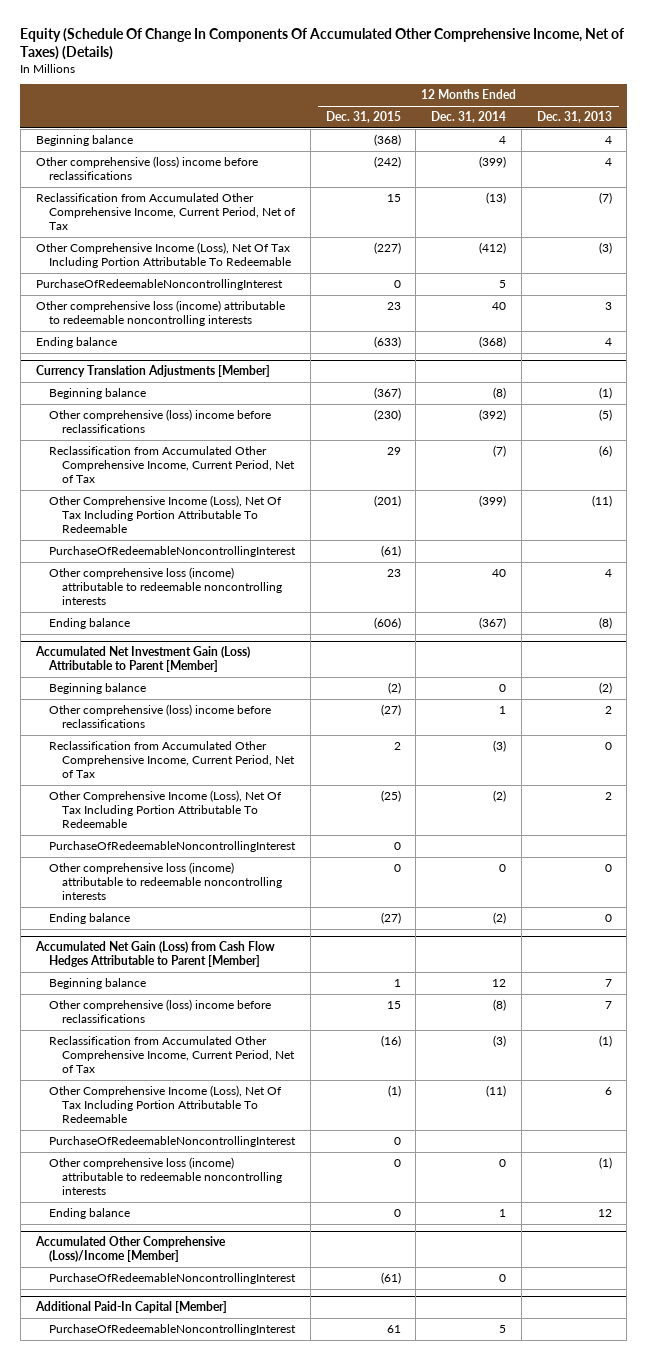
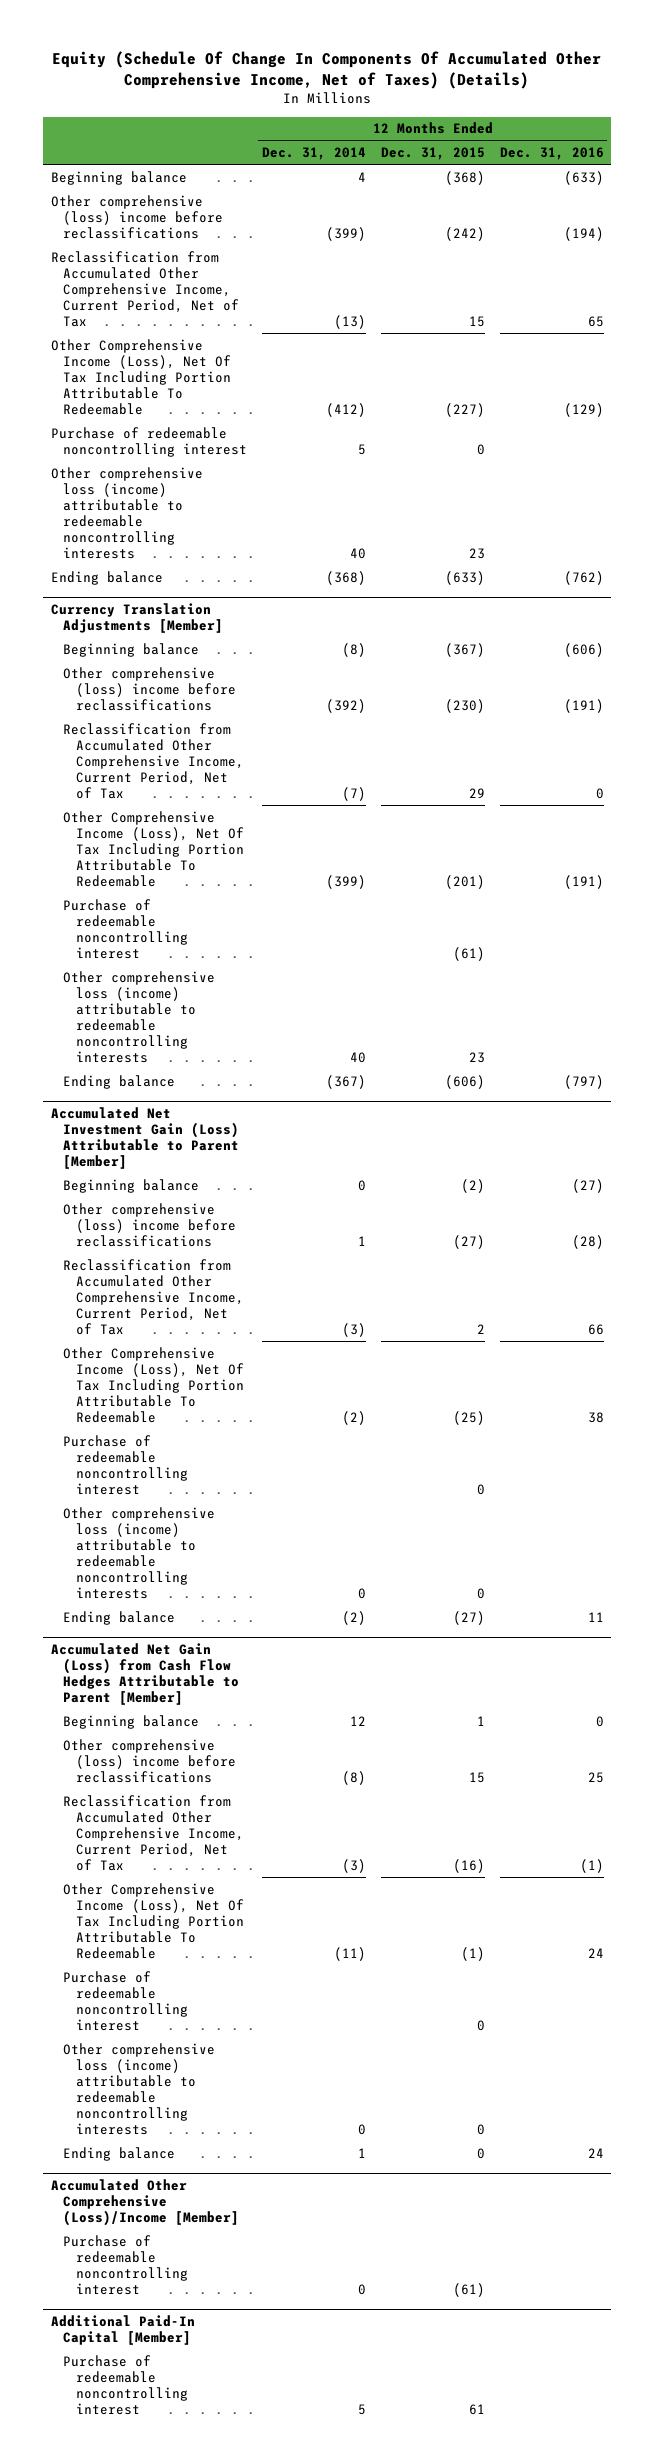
- | 12 Months Ended Dec. 31, 2015 | 12 Months Ended Dec. 31, 2014 | 12 Months Ended Dec. 31, 2013
+ | 12 Months Ended Dec. 31, 2014 | 12 Months Ended Dec. 31, 2015 | 12 Months Ended Dec. 31, 2016
- PurchaseOfRedeemableNoncontrollingInterest | 0 | 5 |
+ Purchase of redeemable noncontrolling interest | 5 | 0 |
@ Currency Translation Adjustments [Member]
- PurchaseOfRedeemableNoncontrollingInterest | (61) | |
+ Purchase of redeemable noncontrolling interest | | (61) |
@ Accumulated Net Investment Gain (Loss) Attributable to Parent [Member]
- PurchaseOfRedeemableNoncontrollingInterest | 0 | |
+ Purchase of redeemable noncontrolling interest | | 0 |
@ Accumulated Net Gain (Loss) from Cash Flow Hedges Attributable to Parent [Member]
- PurchaseOfRedeemableNoncontrollingInterest | 0 | |
+ Purchase of redeemable noncontrolling interest | | 0 |
@ Accumulated Other Comprehensive (Loss)/Income [Member]
- PurchaseOfRedeemableNoncontrollingInterest | (61) | 0 |
+ Purchase of redeemable noncontrolling interest | 0 | (61) |
@ Additional Paid-In Capital [Member]
- PurchaseOfRedeemableNoncontrollingInterest | 61 | 5 |
+ Purchase of redeemable noncontrolling interest | 5 | 61 |

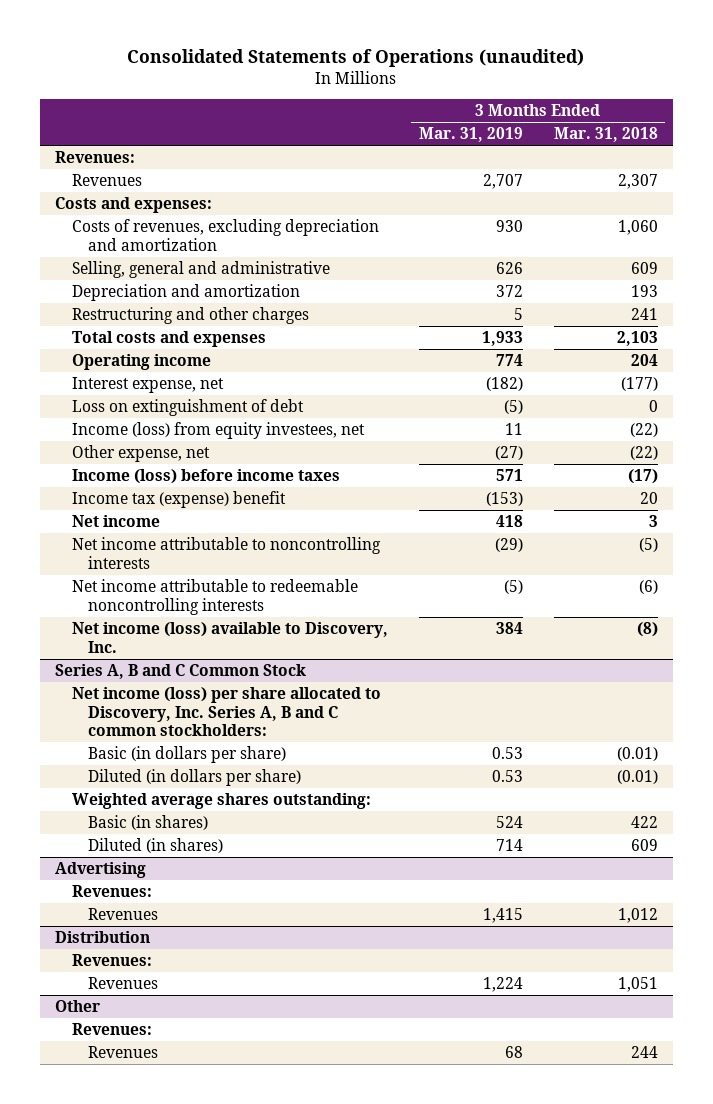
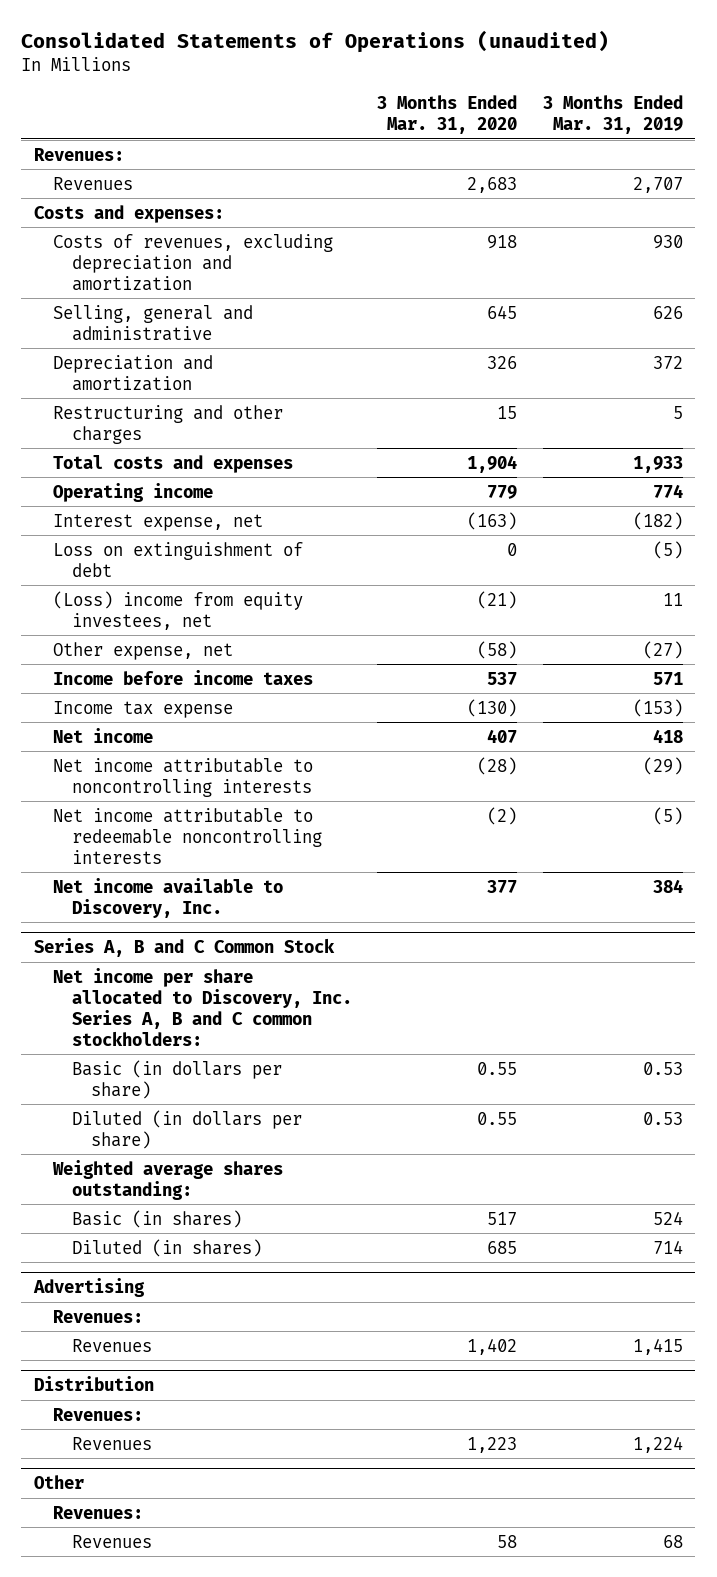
- | 3 Months Ended Mar. 31, 2019 | 3 Months Ended Mar. 31, 2018
+ | 3 Months Ended Mar. 31, 2020 | 3 Months Ended Mar. 31, 2019
- Income (loss) from equity investees, net | 11 | (22)
+ (Loss) income from equity investees, net | (21) | 11
- Income (loss) before income taxes | 571 | (17)
- Income tax (expense) benefit | (153) | 20
+ Income before income taxes | 537 | 571
+ Income tax expense | (130) | (153)
- Net income (loss) available to Discovery, Inc. | 384 | (8)
+ Net income available to Discovery, Inc. | 377 | 384
@ Series A, B and C Common Stock
- Net income (loss) per share allocated to Discovery, Inc. Series A, B and C common stockholders:
+ Net income per share allocated to Discovery, Inc. Series A, B and C common stockholders:

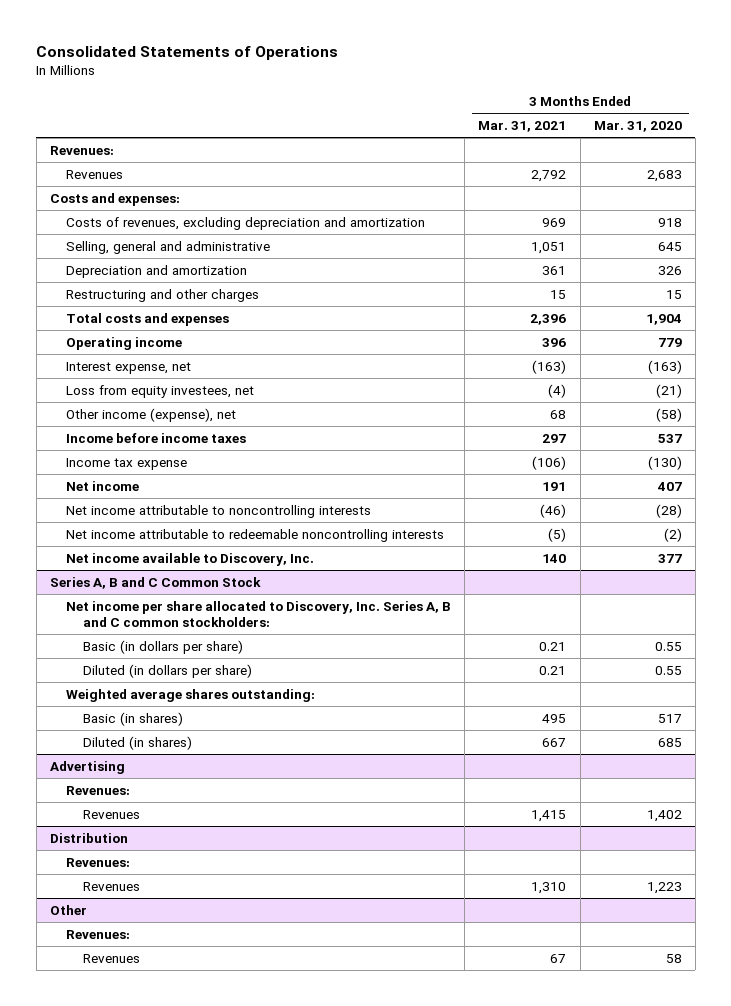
- Consolidated Statements of Operations (unaudited)
+ Consolidated Statements of Operations
- | 3 Months Ended Mar. 31, 2020 | 3 Months Ended Mar. 31, 2019
+ | 3 Months Ended Mar. 31, 2021 | 3 Months Ended Mar. 31, 2020
- Loss on extinguishment of debt | 0 | (5)
- (Loss) income from equity investees, net | (21) | 11
- Other expense, net | (58) | (27)
+ Loss from equity investees, net | (4) | (21)
+ Other income (expense), net | 68 | (58)

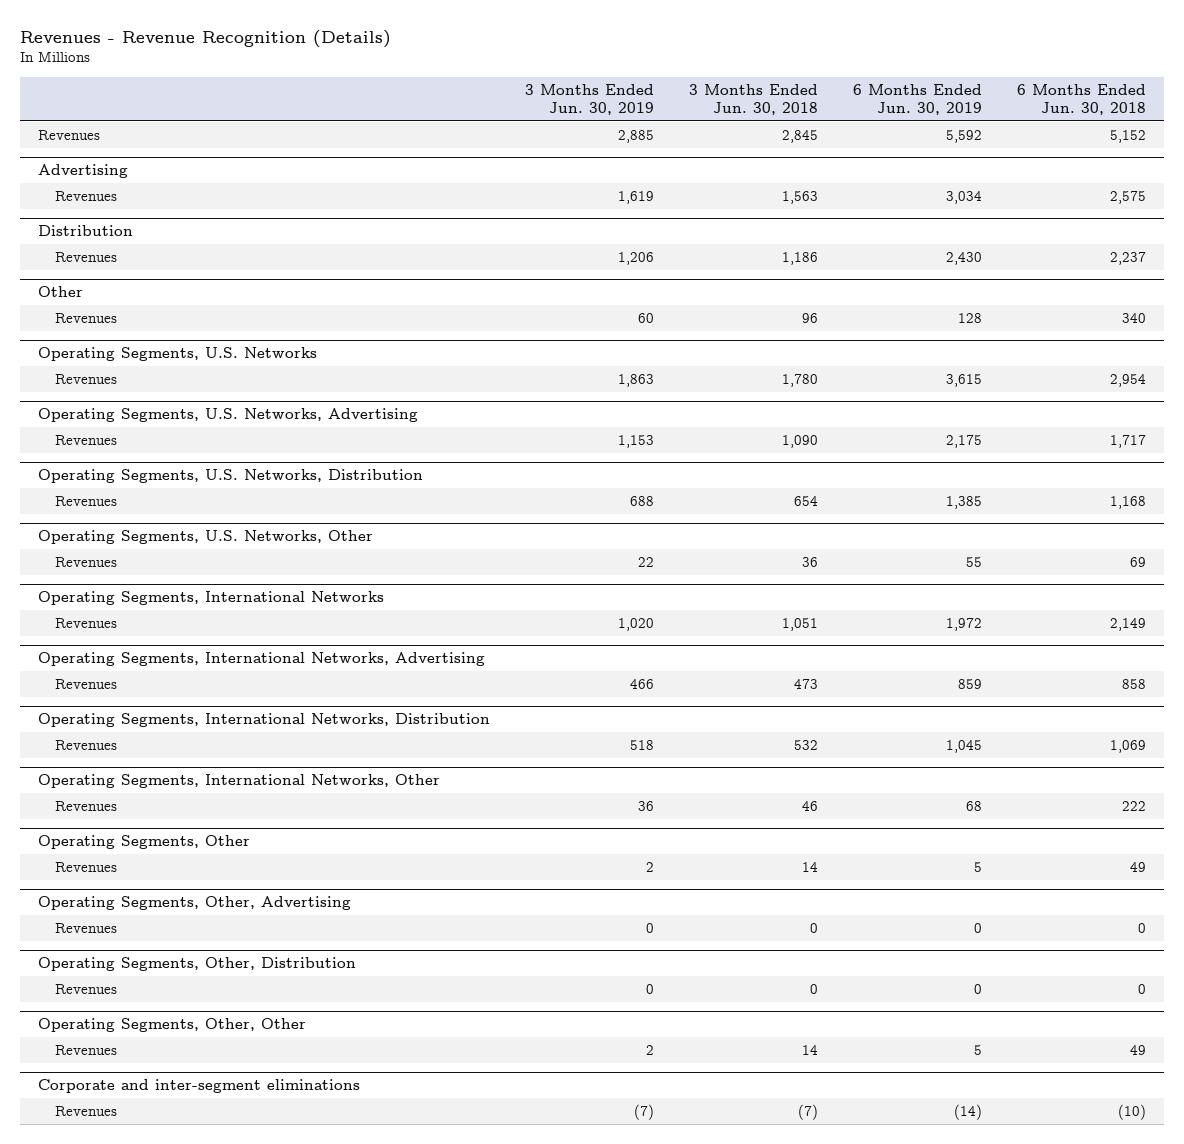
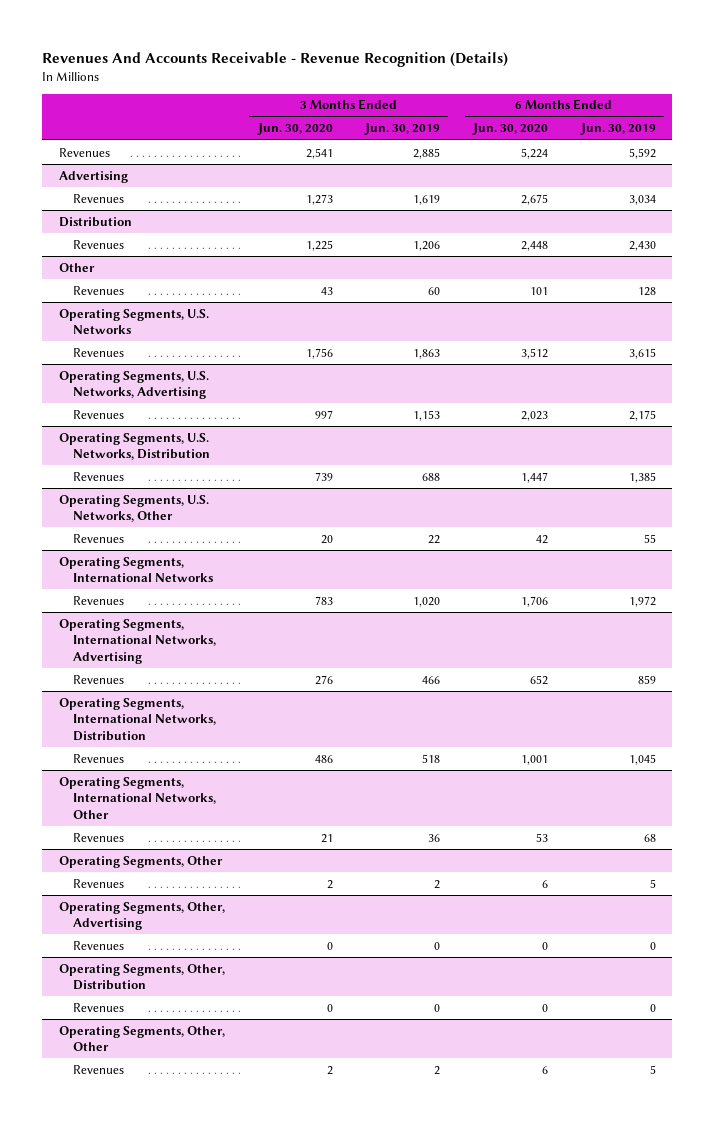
- Revenues - Revenue Recognition (Details)
+ Revenues And Accounts Receivable - Revenue Recognition (Details)
- | 3 Months Ended Jun. 30, 2019 | 3 Months Ended Jun. 30, 2018 | 6 Months Ended Jun. 30, 2019 | 6 Months Ended Jun. 30, 2018
+ | 3 Months Ended Jun. 30, 2020 | 3 Months Ended Jun. 30, 2019 | 6 Months Ended Jun. 30, 2020 | 6 Months Ended Jun. 30, 2019
- Corporate and inter-segment eliminations
- Revenues | (7) | (7) | (14) | (10)

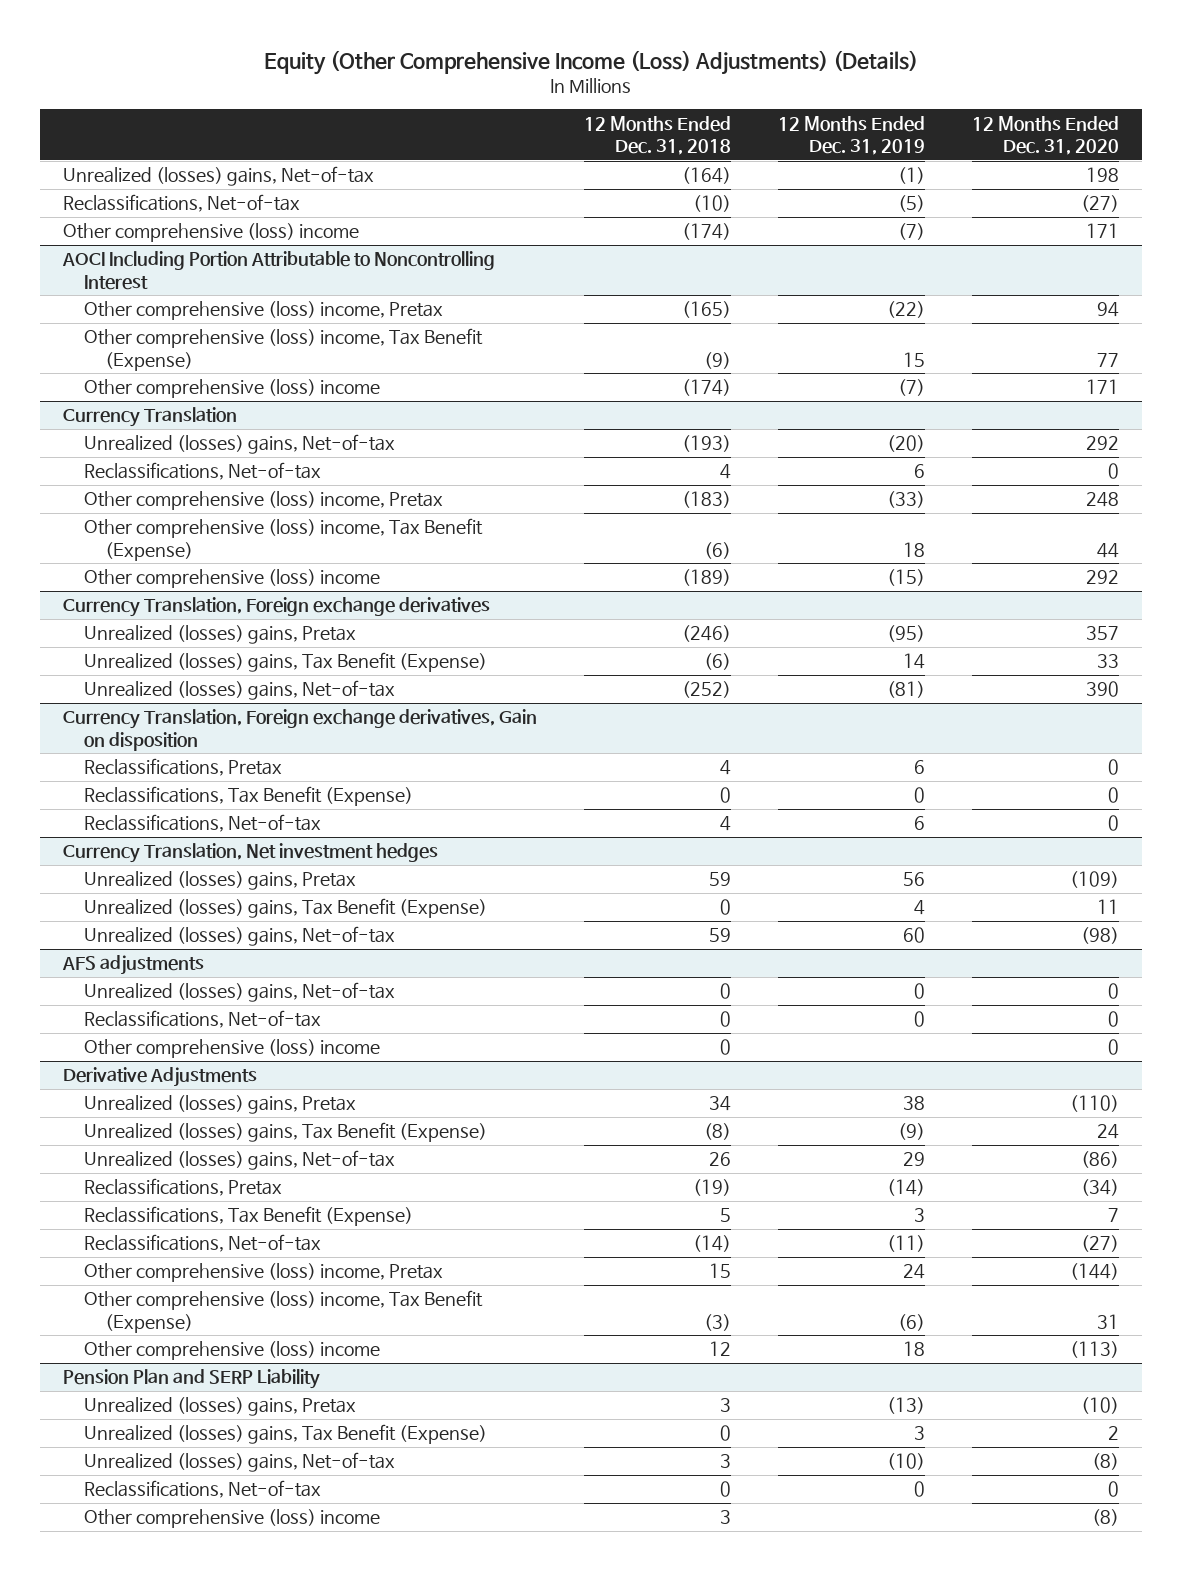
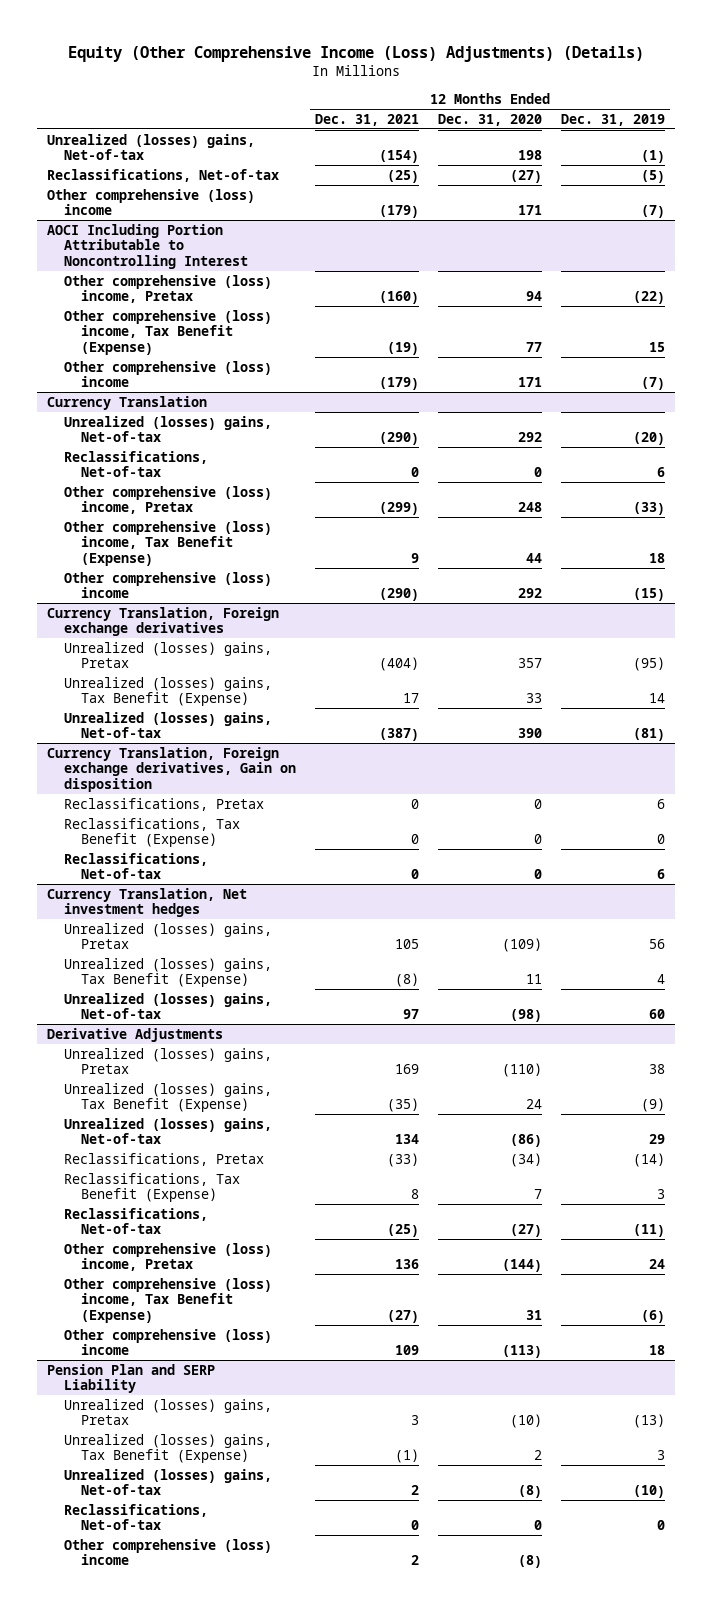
- | 12 Months Ended Dec. 31, 2018 | 12 Months Ended Dec. 31, 2019 | 12 Months Ended Dec. 31, 2020
+ | 12 Months Ended Dec. 31, 2021 | 12 Months Ended Dec. 31, 2020 | 12 Months Ended Dec. 31, 2019
- AFS adjustments
- Unrealized (losses) gains, Net-of-tax | 0 | 0 | 0
- Reclassifications, Net-of-tax | 0 | 0 | 0
- Other comprehensive (loss) income | 0 | | 0

